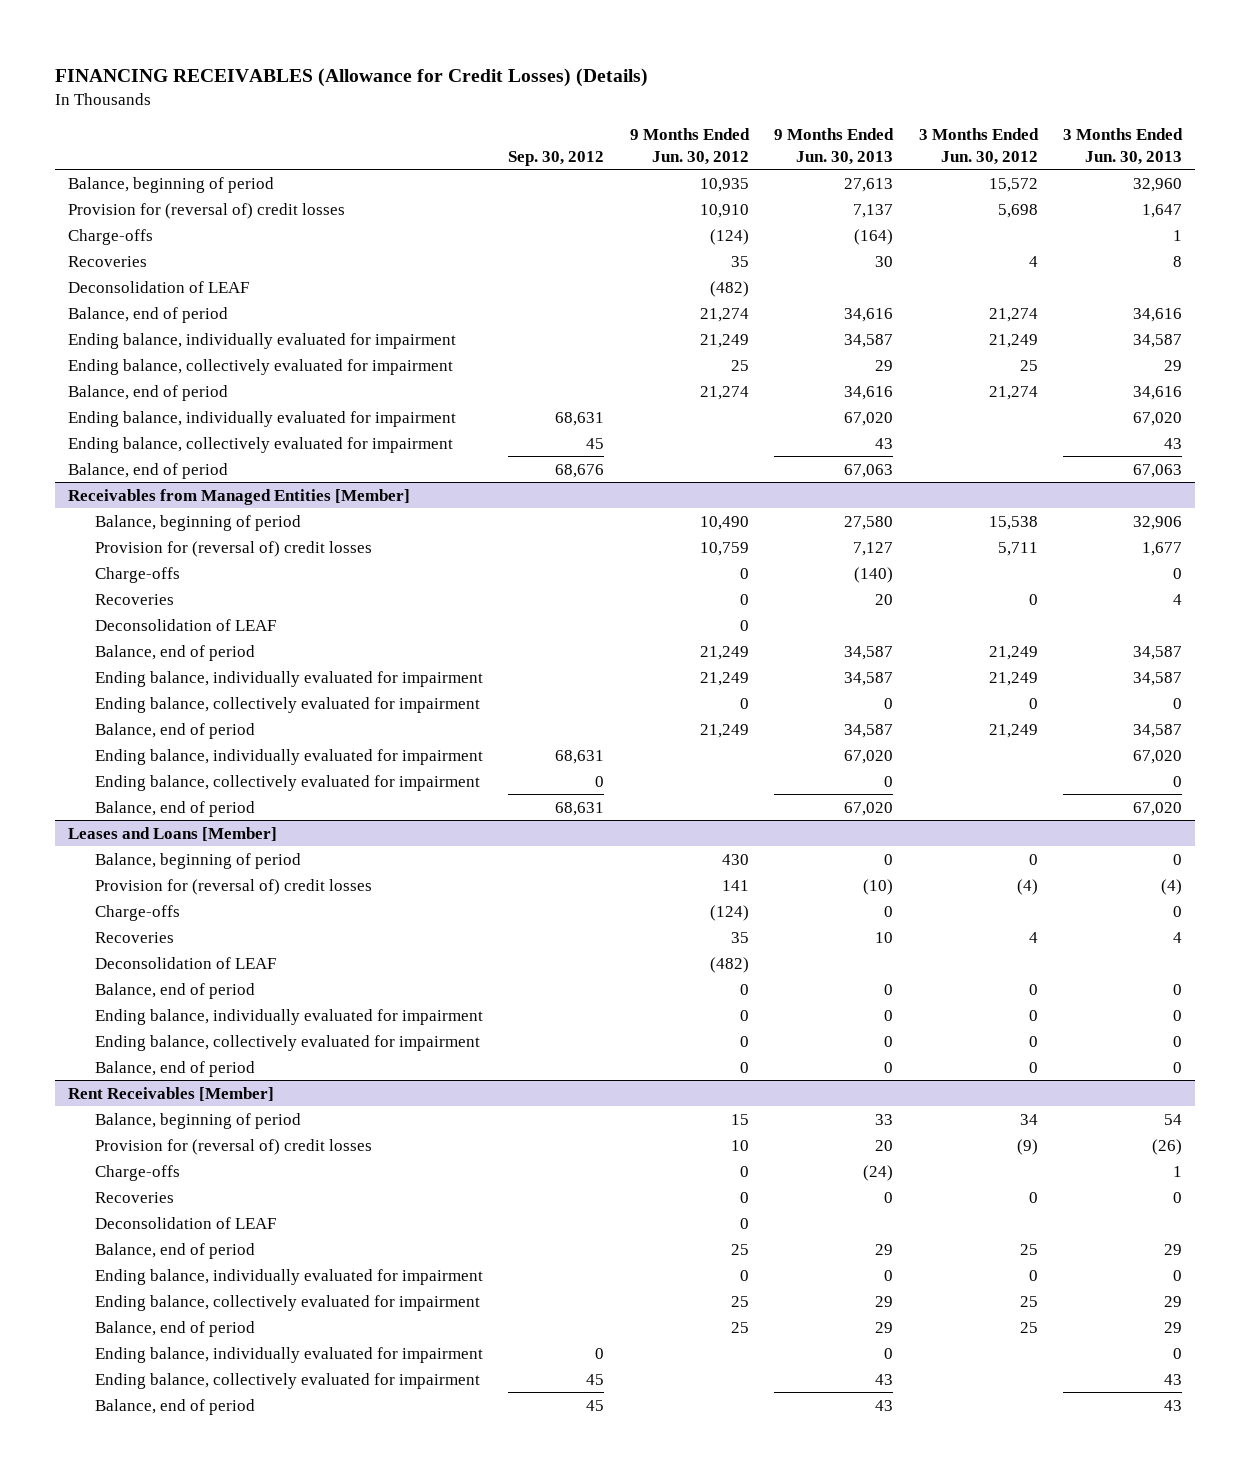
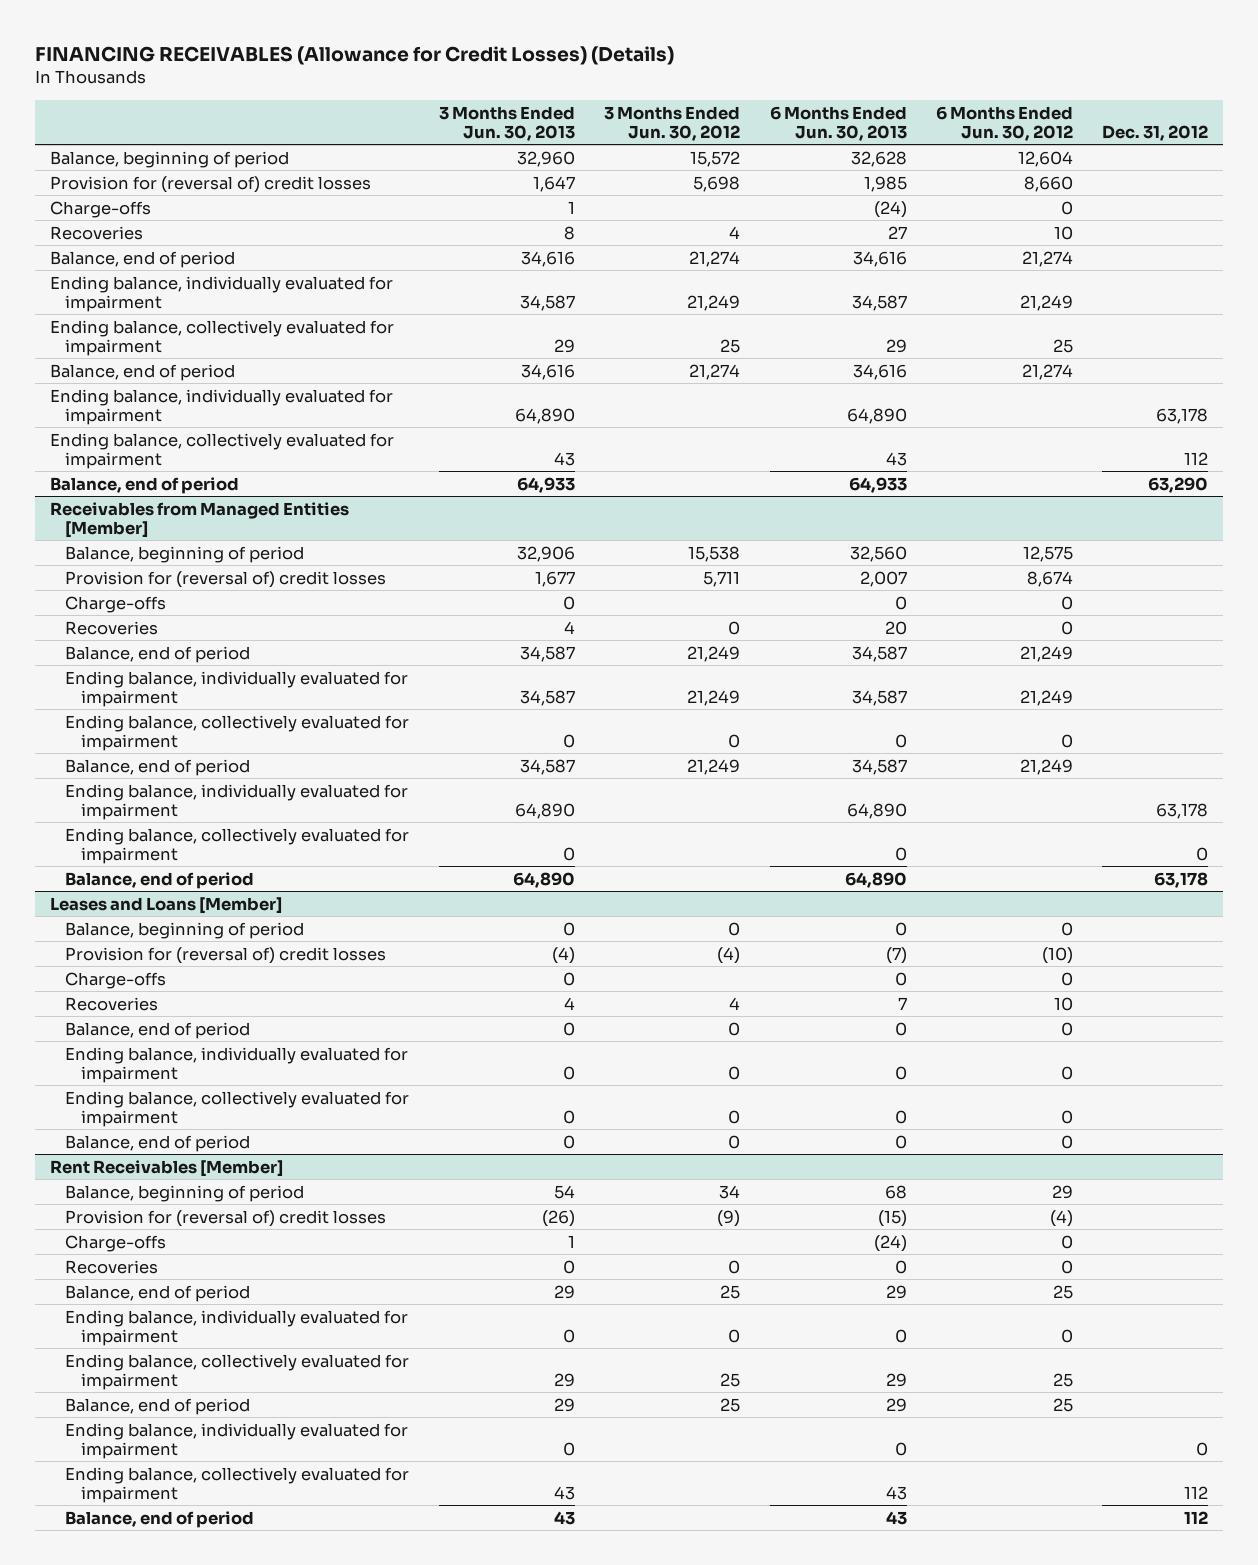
- | Sep. 30, 2012 | 9 Months Ended Jun. 30, 2012 | 9 Months Ended Jun. 30, 2013 | 3 Months Ended Jun. 30, 2012 | 3 Months Ended Jun. 30, 2013
+ | 3 Months Ended Jun. 30, 2013 | 3 Months Ended Jun. 30, 2012 | 6 Months Ended Jun. 30, 2013 | 6 Months Ended Jun. 30, 2012 | Dec. 31, 2012
- Deconsolidation of LEAF | | (482) | | |
- Ending balance, individually evaluated for impairment | 68,631 | | 67,020 | | 67,020
+ Ending balance, individually evaluated for impairment | 64,890 | | 64,890 | | 63,178
- Balance, end of period | 68,676 | | 67,063 | | 67,063
+ Balance, end of period | 64,933 | | 64,933 | | 63,290
@ Receivables from Managed Entities [Member]
- Deconsolidation of LEAF | | 0 | | |
- Ending balance, individually evaluated for impairment | 68,631 | | 67,020 | | 67,020
+ Ending balance, individually evaluated for impairment | 64,890 | | 64,890 | | 63,178
- Balance, end of period | 68,631 | | 67,020 | | 67,020
+ Balance, end of period | 64,890 | | 64,890 | | 63,178
@ Leases and Loans [Member]
- Deconsolidation of LEAF | | (482) | | |
@ Rent Receivables [Member]
- Deconsolidation of LEAF | | 0 | | |

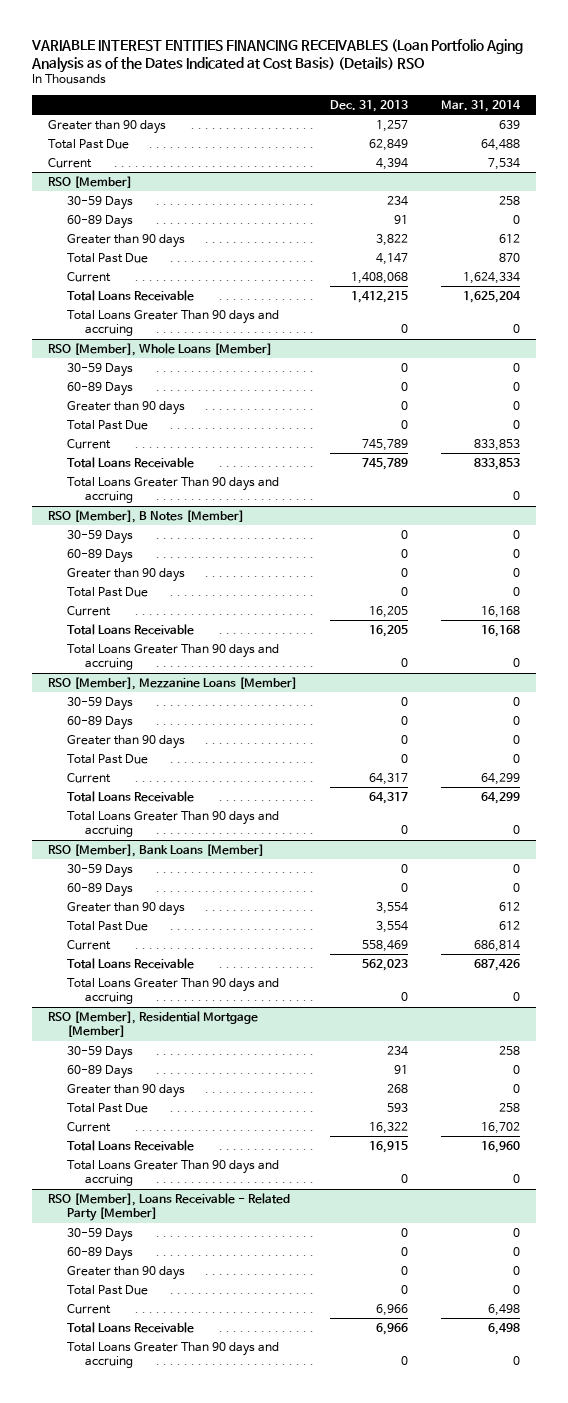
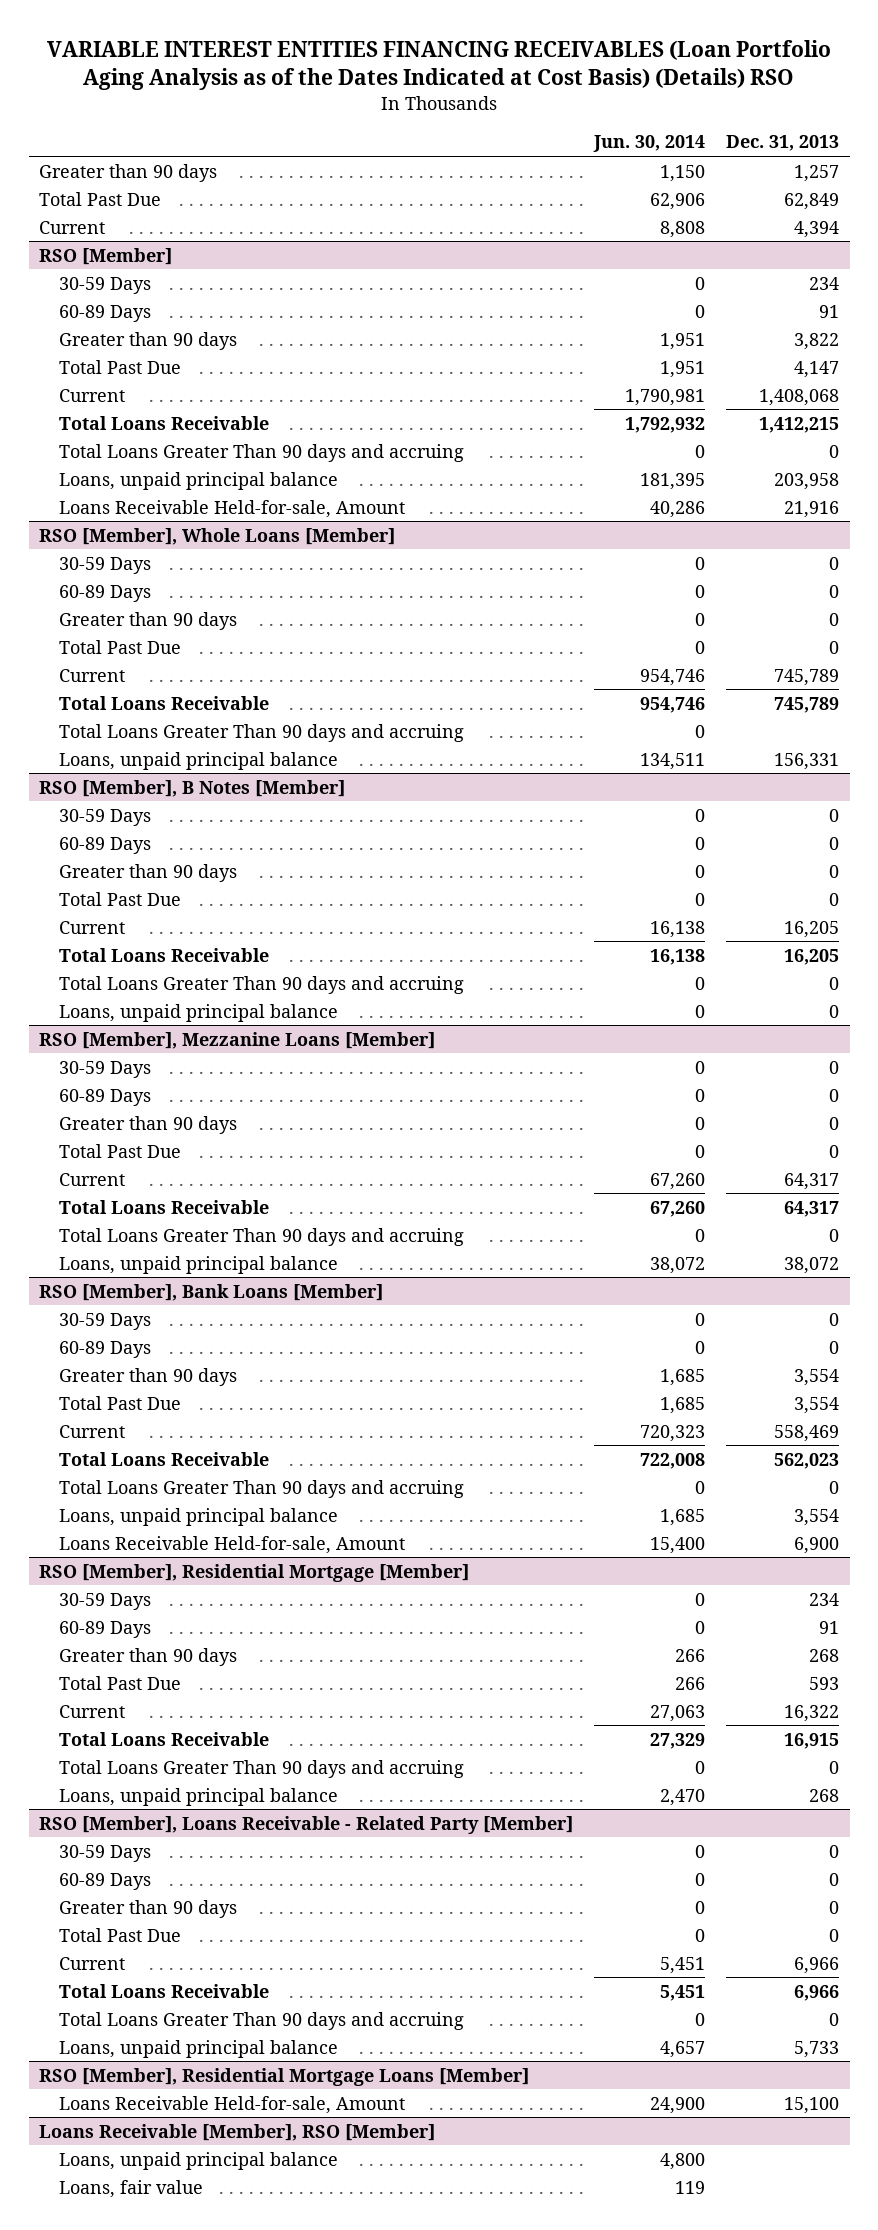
- | Dec. 31, 2013 | Mar. 31, 2014
+ | Jun. 30, 2014 | Dec. 31, 2013
@ RSO [Member]
+ Loans, unpaid principal balance | 181,395 | 203,958
+ Loans Receivable Held-for-sale, Amount | 40,286 | 21,916
@ RSO [Member], Whole Loans [Member]
+ Loans, unpaid principal balance | 134,511 | 156,331
@ RSO [Member], B Notes [Member]
+ Loans, unpaid principal balance | 0 | 0
@ RSO [Member], Mezzanine Loans [Member]
+ Loans, unpaid principal balance | 38,072 | 38,072
@ RSO [Member], Bank Loans [Member]
+ Loans, unpaid principal balance | 1,685 | 3,554
+ Loans Receivable Held-for-sale, Amount | 15,400 | 6,900
@ RSO [Member], Residential Mortgage [Member]
+ Loans, unpaid principal balance | 2,470 | 268
@ RSO [Member], Loans Receivable - Related Party [Member]
+ Loans, unpaid principal balance | 4,657 | 5,733
+ RSO [Member], Residential Mortgage Loans [Member]
+ Loans Receivable Held-for-sale, Amount | 24,900 | 15,100
+ Loans Receivable [Member], RSO [Member]
+ Loans, unpaid principal balance | 4,800 |
+ Loans, fair value | 119 |

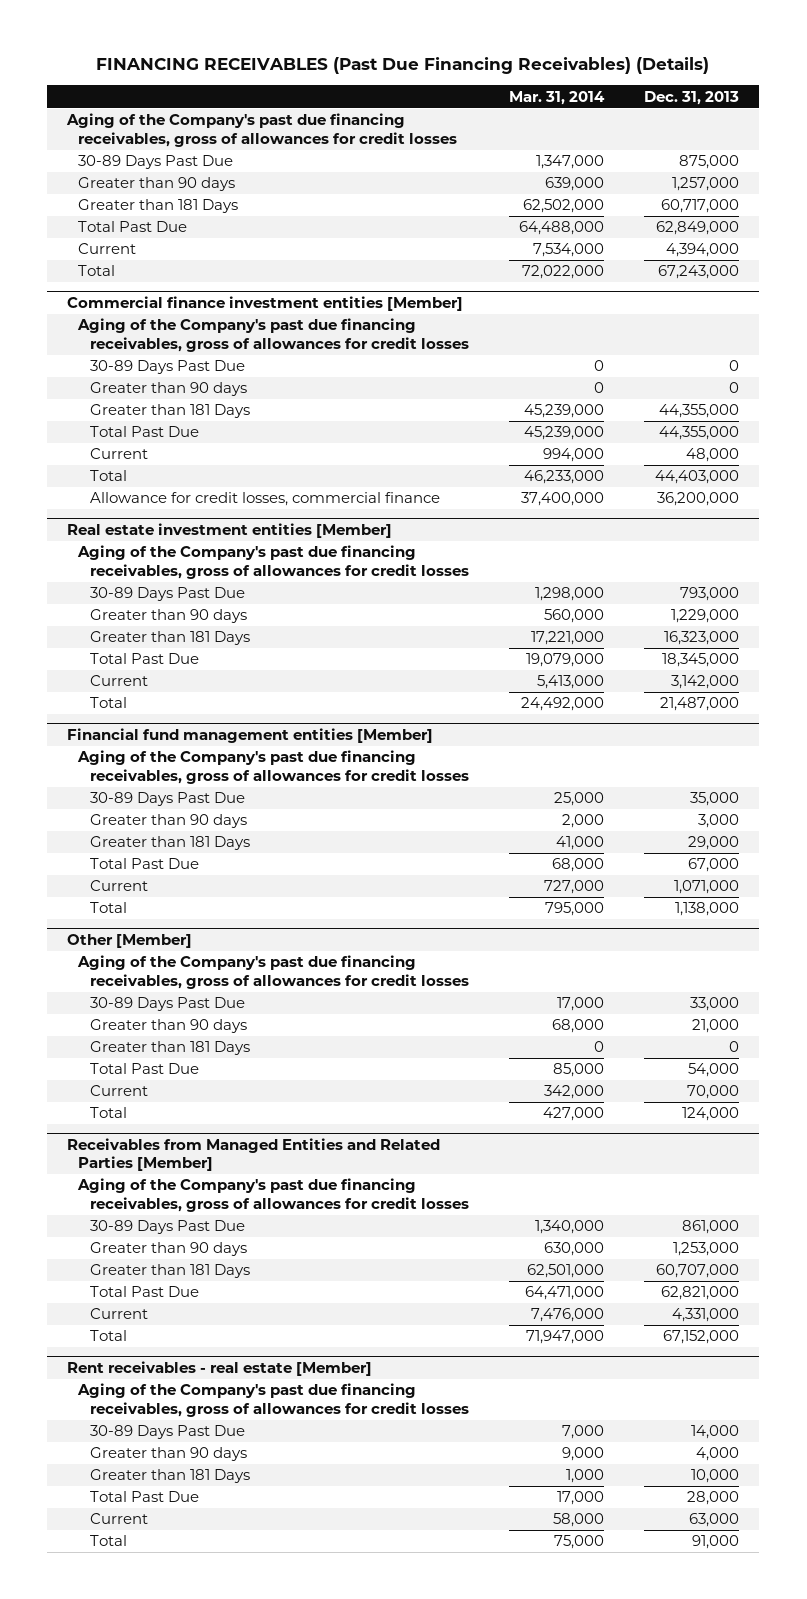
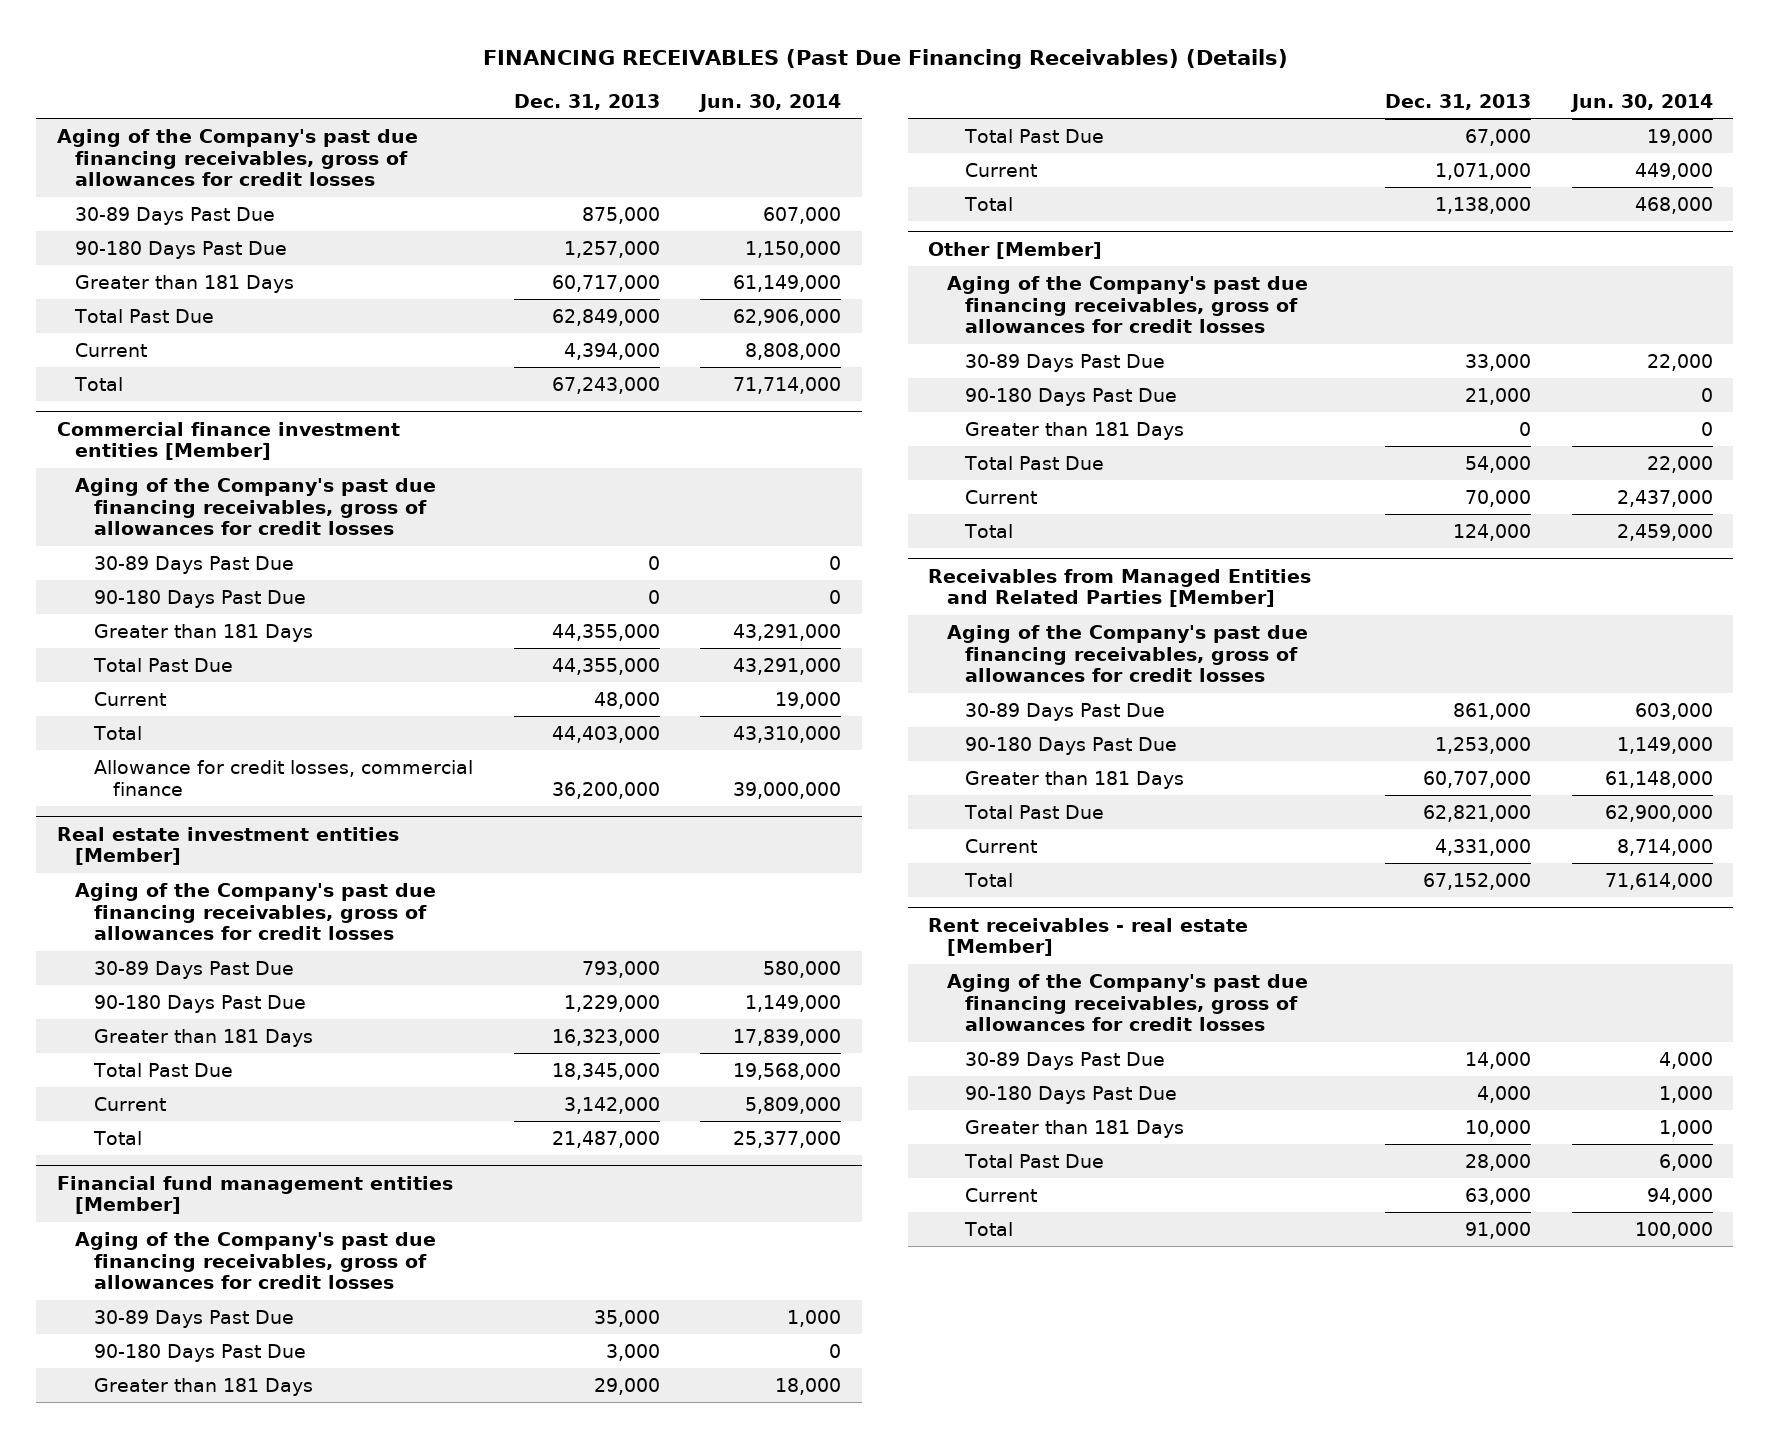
- | Mar. 31, 2014 | Dec. 31, 2013
+ | Dec. 31, 2013 | Jun. 30, 2014
- Greater than 90 days | 639,000 | 1,257,000
+ 90-180 Days Past Due | 1,257,000 | 1,150,000
@ Commercial finance investment entities [Member]
- Greater than 90 days | 0 | 0
+ 90-180 Days Past Due | 0 | 0
@ Real estate investment entities [Member]
- Greater than 90 days | 560,000 | 1,229,000
+ 90-180 Days Past Due | 1,229,000 | 1,149,000
@ Financial fund management entities [Member]
- Greater than 90 days | 2,000 | 3,000
+ 90-180 Days Past Due | 3,000 | 0
@ Other [Member]
- Greater than 90 days | 68,000 | 21,000
+ 90-180 Days Past Due | 21,000 | 0
@ Receivables from Managed Entities and Related Parties [Member]
- Greater than 90 days | 630,000 | 1,253,000
+ 90-180 Days Past Due | 1,253,000 | 1,149,000
@ Rent receivables - real estate [Member]
- Greater than 90 days | 9,000 | 4,000
+ 90-180 Days Past Due | 4,000 | 1,000

